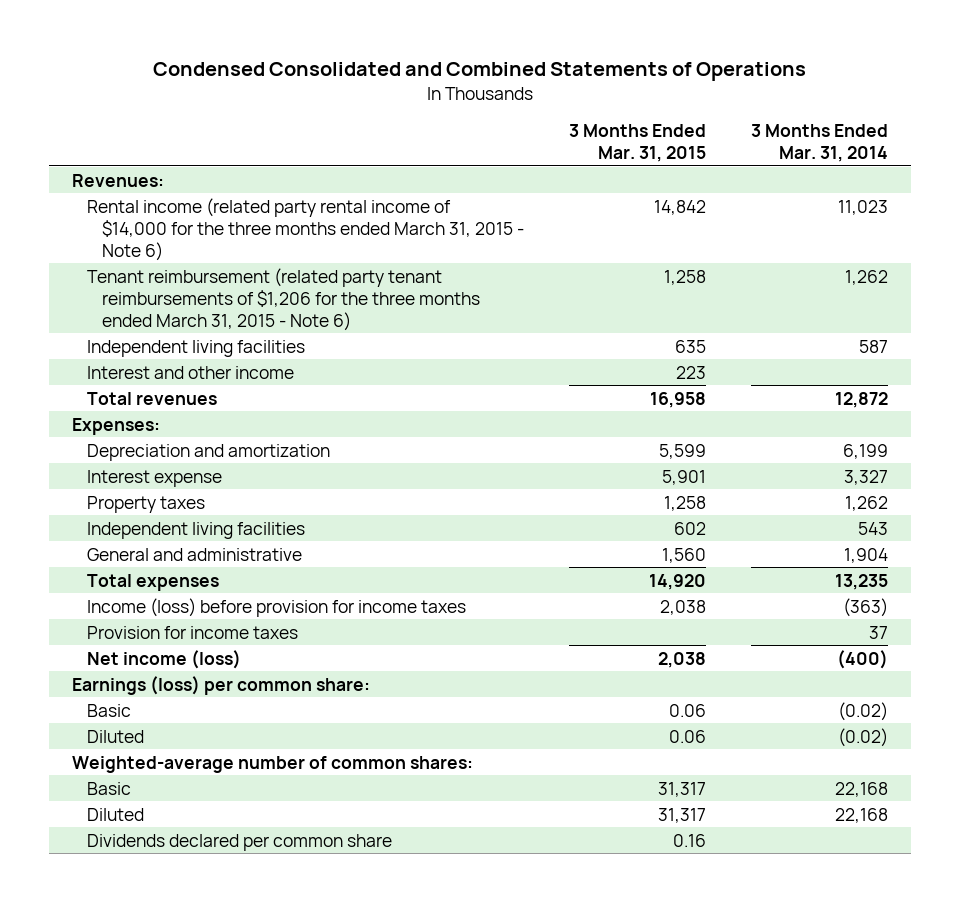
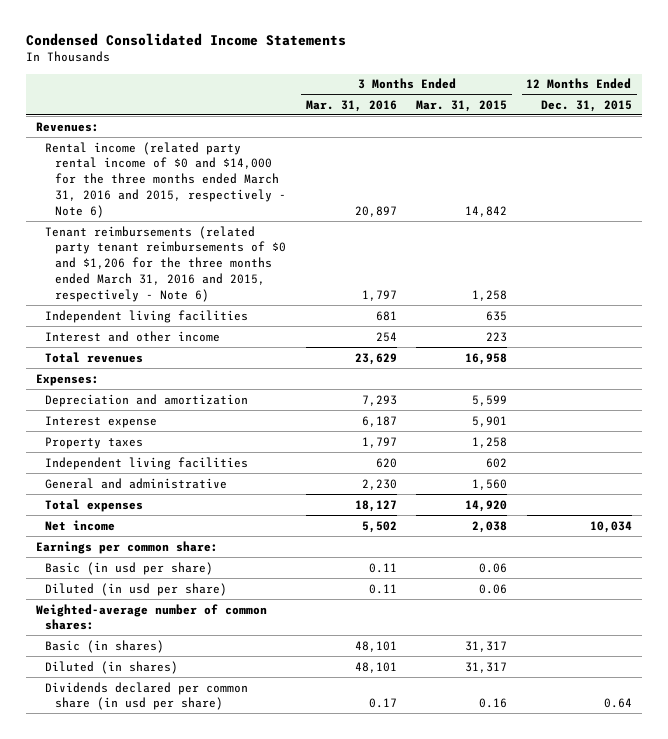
- Condensed Consolidated and Combined Statements of Operations
+ Condensed Consolidated Income Statements
- | 3 Months Ended Mar. 31, 2015 | 3 Months Ended Mar. 31, 2014
+ | 3 Months Ended Mar. 31, 2016 | 3 Months Ended Mar. 31, 2015 | 12 Months Ended Dec. 31, 2015
- Rental income (related party rental income of $14,000 for the three months ended March 31, 2015 - Note 6) | 14,842 | 11,023
- Tenant reimbursement (related party tenant reimbursements of $1,206 for the three months ended March 31, 2015 - Note 6) | 1,258 | 1,262
+ Rental income (related party rental income of $0 and $14,000 for the three months ended March 31, 2016 and 2015, respectively - Note 6) | 20,897 | 14,842 |
+ Tenant reimbursements (related party tenant reimbursements of $0 and $1,206 for the three months ended March 31, 2016 and 2015, respectively - Note 6) | 1,797 | 1,258 |
- Income (loss) before provision for income taxes | 2,038 | (363)
- Provision for income taxes | | 37
- Net income (loss) | 2,038 | (400)
- Earnings (loss) per common share:
- Basic | 0.06 | (0.02)
- Diluted | 0.06 | (0.02)
+ Net income | 5,502 | 2,038 | 10,034
+ Earnings per common share:
+ Basic (in usd per share) | 0.11 | 0.06 |
+ Diluted (in usd per share) | 0.11 | 0.06 |
- Basic | 31,317 | 22,168
- Diluted | 31,317 | 22,168
- Dividends declared per common share | 0.16 |
+ Basic (in shares) | 48,101 | 31,317 |
+ Diluted (in shares) | 48,101 | 31,317 |
+ Dividends declared per common share (in usd per share) | 0.17 | 0.16 | 0.64

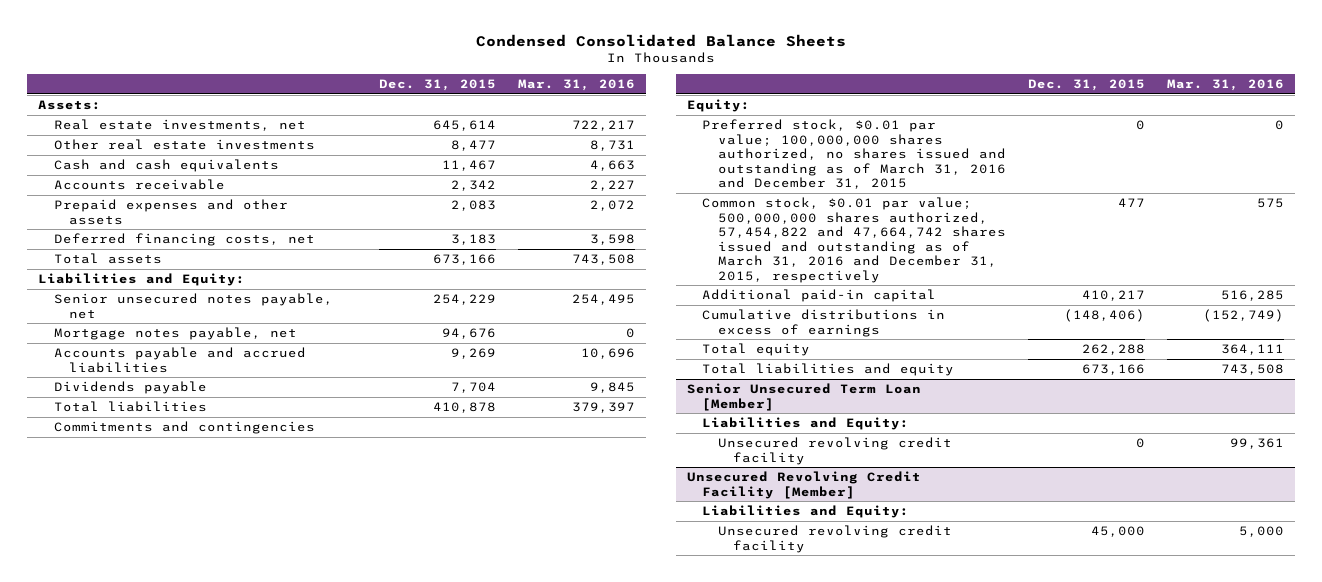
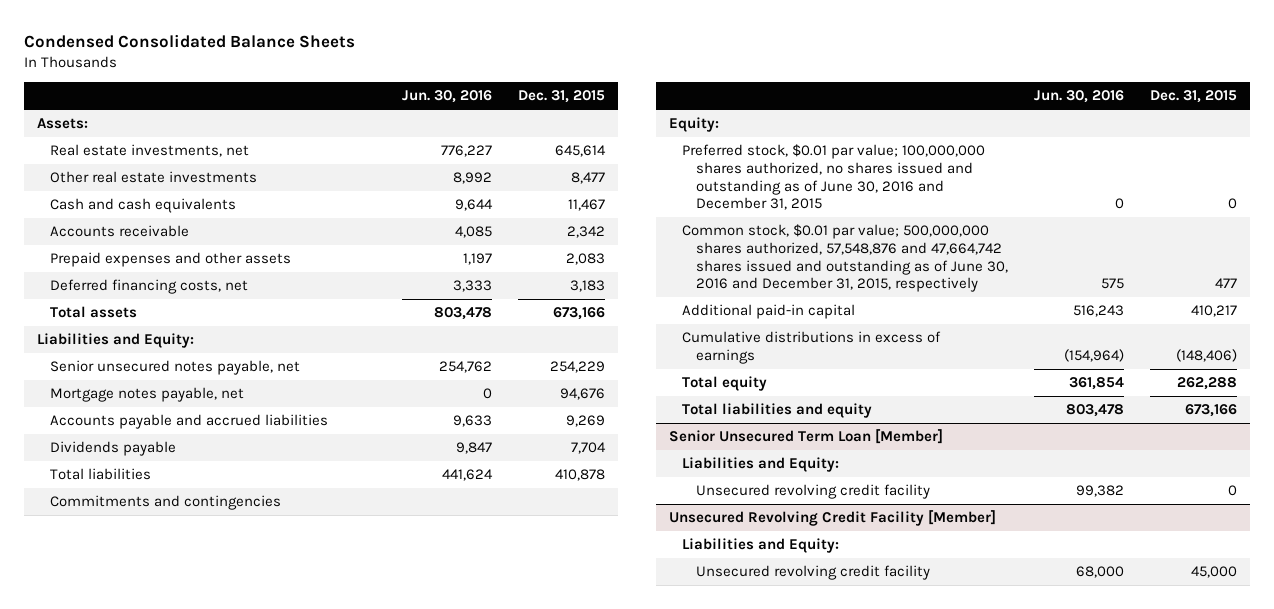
- | Dec. 31, 2015 | Mar. 31, 2016
+ | Jun. 30, 2016 | Dec. 31, 2015
- Preferred stock, $0.01 par value; 100,000,000 shares authorized, no shares issued and outstanding as of March 31, 2016 and December 31, 2015 | 0 | 0
- Common stock, $0.01 par value; 500,000,000 shares authorized, 57,454,822 and 47,664,742 shares issued and outstanding as of March 31, 2016 and December 31, 2015, respectively | 477 | 575
+ Preferred stock, $0.01 par value; 100,000,000 shares authorized, no shares issued and outstanding as of June 30, 2016 and December 31, 2015 | 0 | 0
+ Common stock, $0.01 par value; 500,000,000 shares authorized, 57,548,876 and 47,664,742 shares issued and outstanding as of June 30, 2016 and December 31, 2015, respectively | 575 | 477

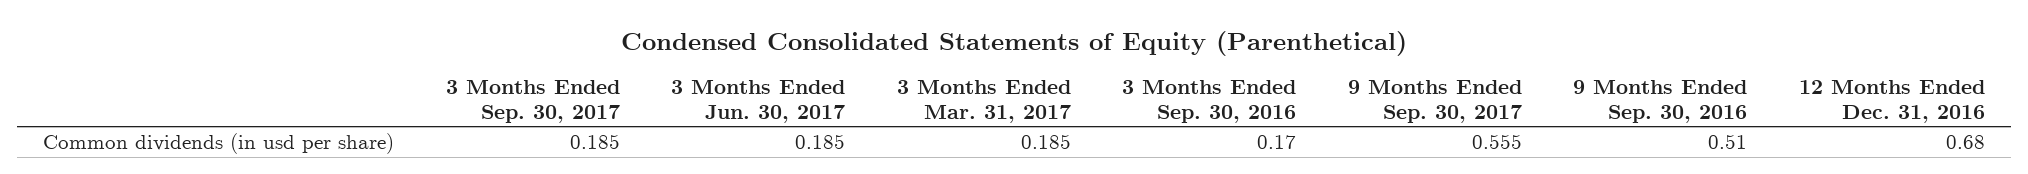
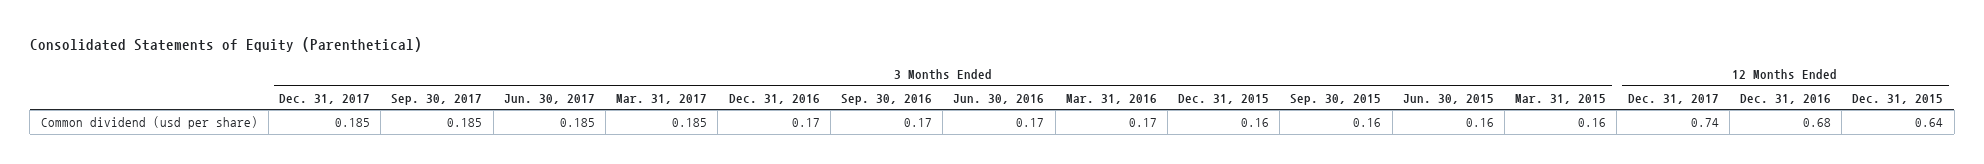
- Condensed Consolidated Statements of Equity (Parenthetical)
+ Consolidated Statements of Equity (Parenthetical)
- | 3 Months Ended Sep. 30, 2017 | 3 Months Ended Jun. 30, 2017 | 3 Months Ended Mar. 31, 2017 | 3 Months Ended Sep. 30, 2016 | 9 Months Ended Sep. 30, 2017 | 9 Months Ended Sep. 30, 2016 | 12 Months Ended Dec. 31, 2016
+ | 3 Months Ended Dec. 31, 2017 | 3 Months Ended Sep. 30, 2017 | 3 Months Ended Jun. 30, 2017 | 3 Months Ended Mar. 31, 2017 | 3 Months Ended Dec. 31, 2016 | 3 Months Ended Sep. 30, 2016 | 3 Months Ended Jun. 30, 2016 | 3 Months Ended Mar. 31, 2016 | 3 Months Ended Dec. 31, 2015 | 3 Months Ended Sep. 30, 2015 | 3 Months Ended Jun. 30, 2015 | 3 Months Ended Mar. 31, 2015 | 12 Months Ended Dec. 31, 2017 | 12 Months Ended Dec. 31, 2016 | 12 Months Ended Dec. 31, 2015
- Common dividends (in usd per share) | 0.185 | 0.185 | 0.185 | 0.17 | 0.555 | 0.51 | 0.68
+ Common dividend (usd per share) | 0.185 | 0.185 | 0.185 | 0.185 | 0.17 | 0.17 | 0.17 | 0.17 | 0.16 | 0.16 | 0.16 | 0.16 | 0.74 | 0.68 | 0.64

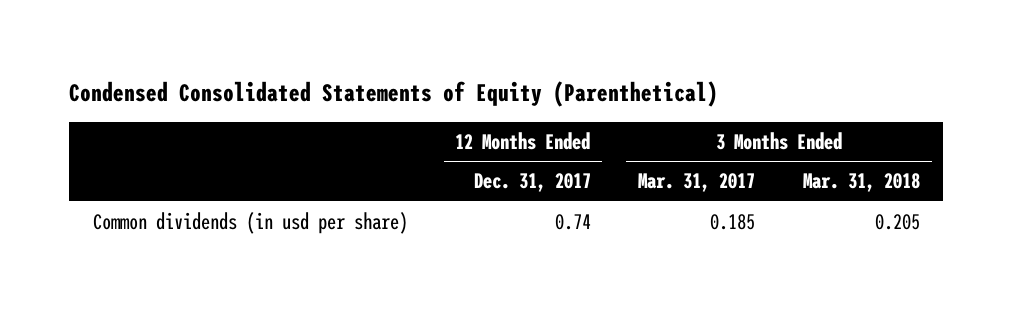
- Consolidated Statements of Equity (Parenthetical)
+ Condensed Consolidated Statements of Equity (Parenthetical)
- | 3 Months Ended Dec. 31, 2017 | 3 Months Ended Sep. 30, 2017 | 3 Months Ended Jun. 30, 2017 | 3 Months Ended Mar. 31, 2017 | 3 Months Ended Dec. 31, 2016 | 3 Months Ended Sep. 30, 2016 | 3 Months Ended Jun. 30, 2016 | 3 Months Ended Mar. 31, 2016 | 3 Months Ended Dec. 31, 2015 | 3 Months Ended Sep. 30, 2015 | 3 Months Ended Jun. 30, 2015 | 3 Months Ended Mar. 31, 2015 | 12 Months Ended Dec. 31, 2017 | 12 Months Ended Dec. 31, 2016 | 12 Months Ended Dec. 31, 2015
+ | 12 Months Ended Dec. 31, 2017 | 3 Months Ended Mar. 31, 2017 | 3 Months Ended Mar. 31, 2018
- Common dividend (usd per share) | 0.185 | 0.185 | 0.185 | 0.185 | 0.17 | 0.17 | 0.17 | 0.17 | 0.16 | 0.16 | 0.16 | 0.16 | 0.74 | 0.68 | 0.64
+ Common dividends (in usd per share) | 0.74 | 0.185 | 0.205

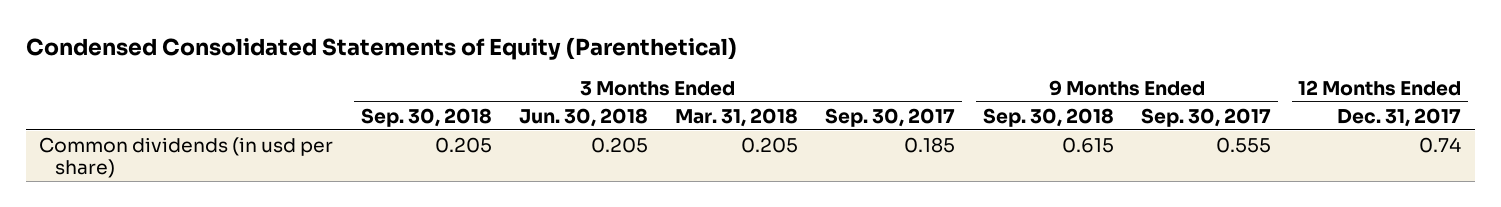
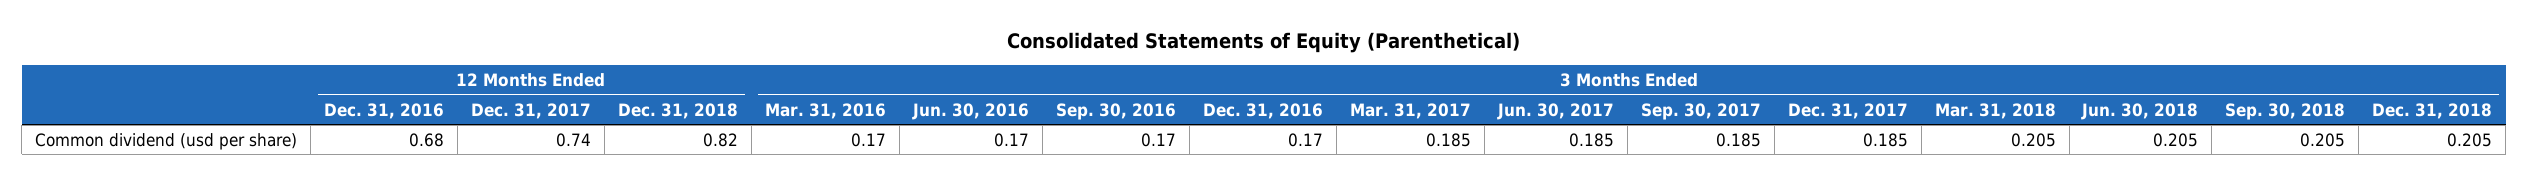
- Condensed Consolidated Statements of Equity (Parenthetical)
+ Consolidated Statements of Equity (Parenthetical)
- | 3 Months Ended Sep. 30, 2018 | 3 Months Ended Jun. 30, 2018 | 3 Months Ended Mar. 31, 2018 | 3 Months Ended Sep. 30, 2017 | 9 Months Ended Sep. 30, 2018 | 9 Months Ended Sep. 30, 2017 | 12 Months Ended Dec. 31, 2017
+ | 12 Months Ended Dec. 31, 2016 | 12 Months Ended Dec. 31, 2017 | 12 Months Ended Dec. 31, 2018 | 3 Months Ended Mar. 31, 2016 | 3 Months Ended Jun. 30, 2016 | 3 Months Ended Sep. 30, 2016 | 3 Months Ended Dec. 31, 2016 | 3 Months Ended Mar. 31, 2017 | 3 Months Ended Jun. 30, 2017 | 3 Months Ended Sep. 30, 2017 | 3 Months Ended Dec. 31, 2017 | 3 Months Ended Mar. 31, 2018 | 3 Months Ended Jun. 30, 2018 | 3 Months Ended Sep. 30, 2018 | 3 Months Ended Dec. 31, 2018
- Common dividends (in usd per share) | 0.205 | 0.205 | 0.205 | 0.185 | 0.615 | 0.555 | 0.74
+ Common dividend (usd per share) | 0.68 | 0.74 | 0.82 | 0.17 | 0.17 | 0.17 | 0.17 | 0.185 | 0.185 | 0.185 | 0.185 | 0.205 | 0.205 | 0.205 | 0.205

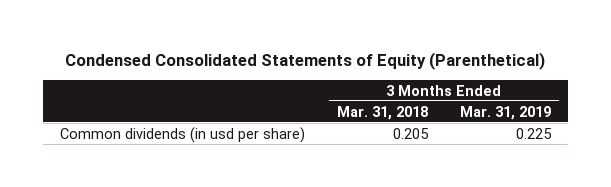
- Consolidated Statements of Equity (Parenthetical)
+ Condensed Consolidated Statements of Equity (Parenthetical)
- | 12 Months Ended Dec. 31, 2016 | 12 Months Ended Dec. 31, 2017 | 12 Months Ended Dec. 31, 2018 | 3 Months Ended Mar. 31, 2016 | 3 Months Ended Jun. 30, 2016 | 3 Months Ended Sep. 30, 2016 | 3 Months Ended Dec. 31, 2016 | 3 Months Ended Mar. 31, 2017 | 3 Months Ended Jun. 30, 2017 | 3 Months Ended Sep. 30, 2017 | 3 Months Ended Dec. 31, 2017 | 3 Months Ended Mar. 31, 2018 | 3 Months Ended Jun. 30, 2018 | 3 Months Ended Sep. 30, 2018 | 3 Months Ended Dec. 31, 2018
+ | 3 Months Ended Mar. 31, 2018 | 3 Months Ended Mar. 31, 2019
- Common dividend (usd per share) | 0.68 | 0.74 | 0.82 | 0.17 | 0.17 | 0.17 | 0.17 | 0.185 | 0.185 | 0.185 | 0.185 | 0.205 | 0.205 | 0.205 | 0.205
+ Common dividends (in usd per share) | 0.205 | 0.225

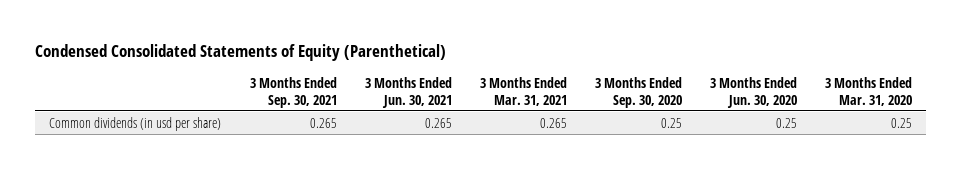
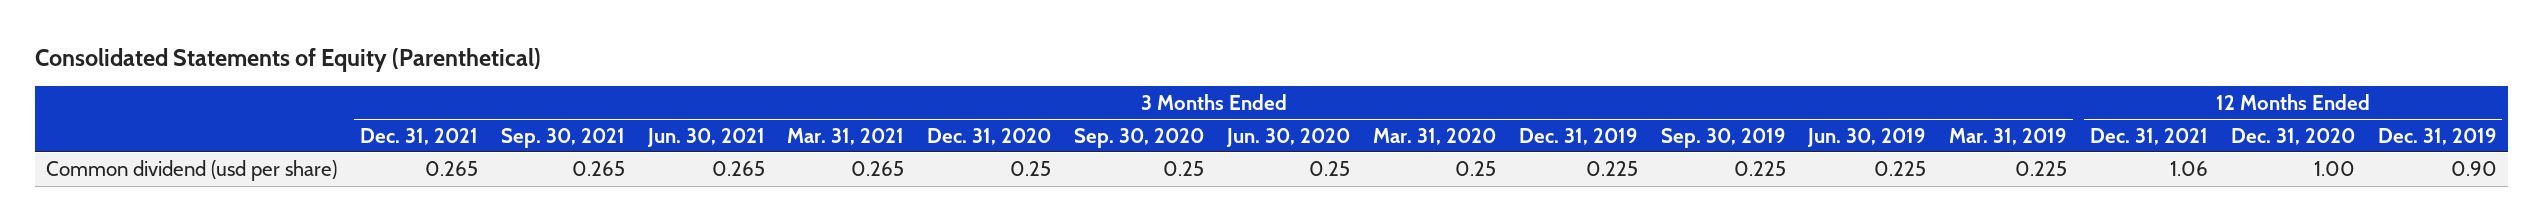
- Condensed Consolidated Statements of Equity (Parenthetical)
+ Consolidated Statements of Equity (Parenthetical)
- | 3 Months Ended Sep. 30, 2021 | 3 Months Ended Jun. 30, 2021 | 3 Months Ended Mar. 31, 2021 | 3 Months Ended Sep. 30, 2020 | 3 Months Ended Jun. 30, 2020 | 3 Months Ended Mar. 31, 2020
+ | 3 Months Ended Dec. 31, 2021 | 3 Months Ended Sep. 30, 2021 | 3 Months Ended Jun. 30, 2021 | 3 Months Ended Mar. 31, 2021 | 3 Months Ended Dec. 31, 2020 | 3 Months Ended Sep. 30, 2020 | 3 Months Ended Jun. 30, 2020 | 3 Months Ended Mar. 31, 2020 | 3 Months Ended Dec. 31, 2019 | 3 Months Ended Sep. 30, 2019 | 3 Months Ended Jun. 30, 2019 | 3 Months Ended Mar. 31, 2019 | 12 Months Ended Dec. 31, 2021 | 12 Months Ended Dec. 31, 2020 | 12 Months Ended Dec. 31, 2019
- Common dividends (in usd per share) | 0.265 | 0.265 | 0.265 | 0.25 | 0.25 | 0.25
+ Common dividend (usd per share) | 0.265 | 0.265 | 0.265 | 0.265 | 0.25 | 0.25 | 0.25 | 0.25 | 0.225 | 0.225 | 0.225 | 0.225 | 1.06 | 1.00 | 0.90

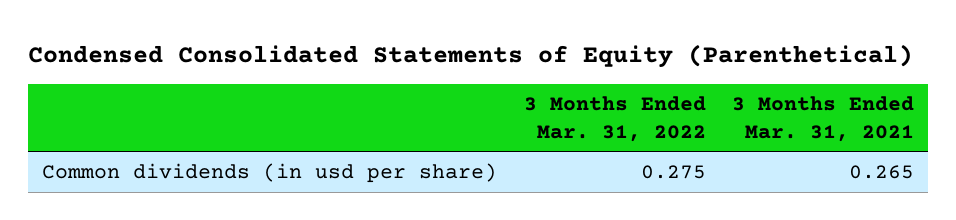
- Consolidated Statements of Equity (Parenthetical)
+ Condensed Consolidated Statements of Equity (Parenthetical)
- | 3 Months Ended Dec. 31, 2021 | 3 Months Ended Sep. 30, 2021 | 3 Months Ended Jun. 30, 2021 | 3 Months Ended Mar. 31, 2021 | 3 Months Ended Dec. 31, 2020 | 3 Months Ended Sep. 30, 2020 | 3 Months Ended Jun. 30, 2020 | 3 Months Ended Mar. 31, 2020 | 3 Months Ended Dec. 31, 2019 | 3 Months Ended Sep. 30, 2019 | 3 Months Ended Jun. 30, 2019 | 3 Months Ended Mar. 31, 2019 | 12 Months Ended Dec. 31, 2021 | 12 Months Ended Dec. 31, 2020 | 12 Months Ended Dec. 31, 2019
+ | 3 Months Ended Mar. 31, 2022 | 3 Months Ended Mar. 31, 2021
- Common dividend (usd per share) | 0.265 | 0.265 | 0.265 | 0.265 | 0.25 | 0.25 | 0.25 | 0.25 | 0.225 | 0.225 | 0.225 | 0.225 | 1.06 | 1.00 | 0.90
+ Common dividends (in usd per share) | 0.275 | 0.265

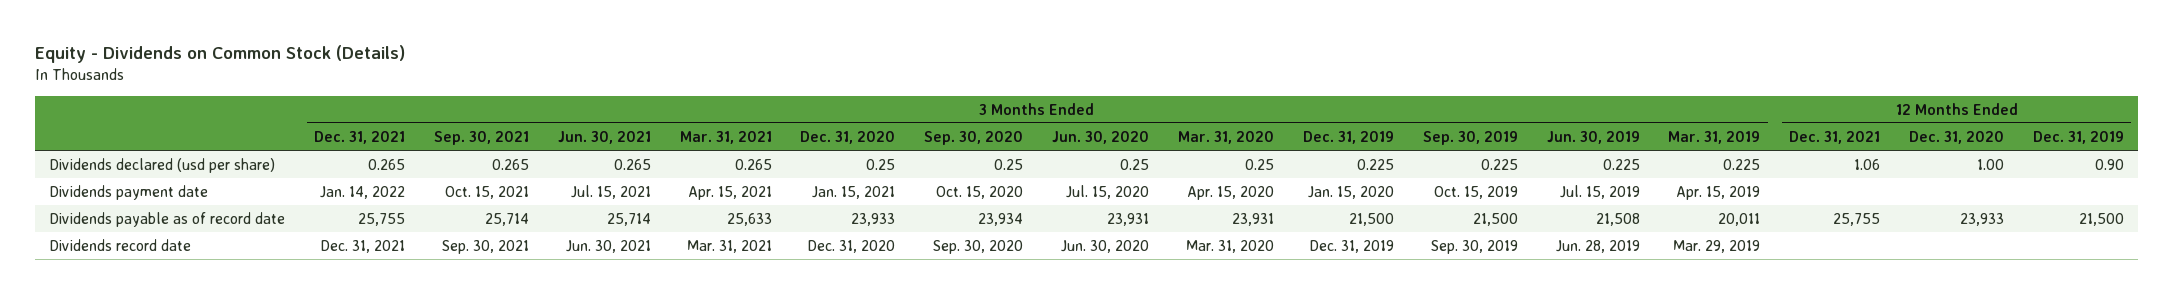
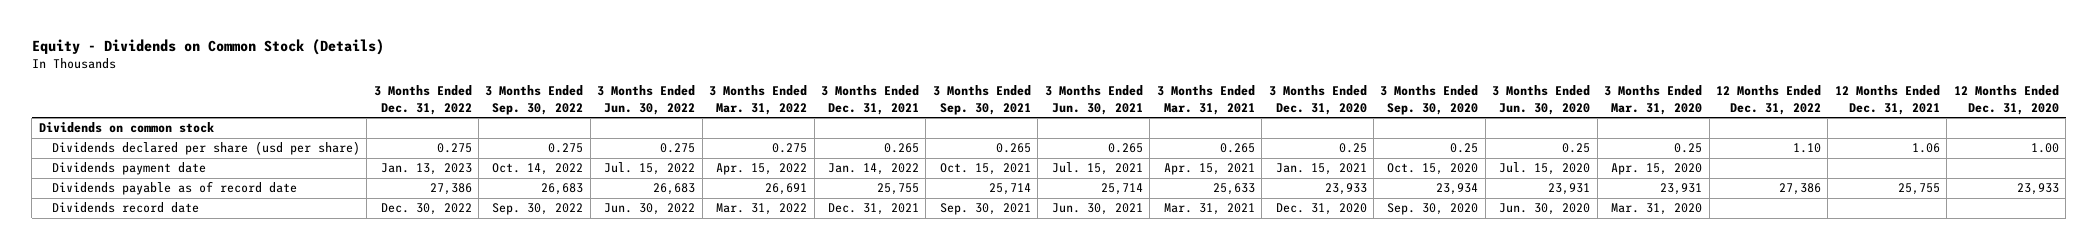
- | 3 Months Ended Dec. 31, 2021 | 3 Months Ended Sep. 30, 2021 | 3 Months Ended Jun. 30, 2021 | 3 Months Ended Mar. 31, 2021 | 3 Months Ended Dec. 31, 2020 | 3 Months Ended Sep. 30, 2020 | 3 Months Ended Jun. 30, 2020 | 3 Months Ended Mar. 31, 2020 | 3 Months Ended Dec. 31, 2019 | 3 Months Ended Sep. 30, 2019 | 3 Months Ended Jun. 30, 2019 | 3 Months Ended Mar. 31, 2019 | 12 Months Ended Dec. 31, 2021 | 12 Months Ended Dec. 31, 2020 | 12 Months Ended Dec. 31, 2019
+ | 3 Months Ended Dec. 31, 2022 | 3 Months Ended Sep. 30, 2022 | 3 Months Ended Jun. 30, 2022 | 3 Months Ended Mar. 31, 2022 | 3 Months Ended Dec. 31, 2021 | 3 Months Ended Sep. 30, 2021 | 3 Months Ended Jun. 30, 2021 | 3 Months Ended Mar. 31, 2021 | 3 Months Ended Dec. 31, 2020 | 3 Months Ended Sep. 30, 2020 | 3 Months Ended Jun. 30, 2020 | 3 Months Ended Mar. 31, 2020 | 12 Months Ended Dec. 31, 2022 | 12 Months Ended Dec. 31, 2021 | 12 Months Ended Dec. 31, 2020
- Dividends declared (usd per share) | 0.265 | 0.265 | 0.265 | 0.265 | 0.25 | 0.25 | 0.25 | 0.25 | 0.225 | 0.225 | 0.225 | 0.225 | 1.06 | 1.00 | 0.90
+ Dividends on common stock
+ Dividends declared per share (usd per share) | 0.275 | 0.275 | 0.275 | 0.275 | 0.265 | 0.265 | 0.265 | 0.265 | 0.25 | 0.25 | 0.25 | 0.25 | 1.10 | 1.06 | 1.00

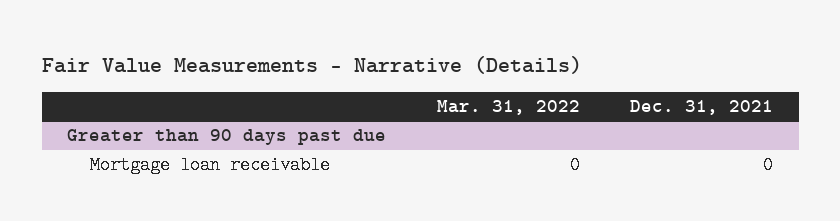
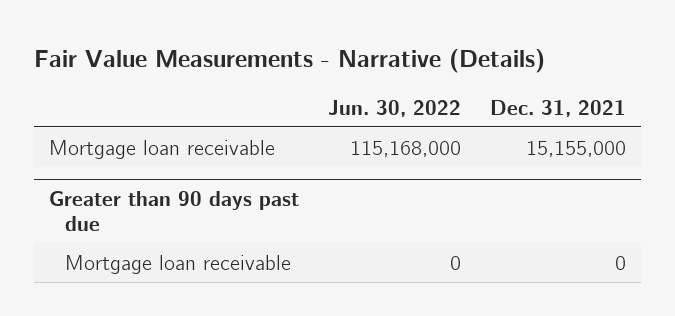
- | Mar. 31, 2022 | Dec. 31, 2021
+ | Jun. 30, 2022 | Dec. 31, 2021
+ Mortgage loan receivable | 115,168,000 | 15,155,000

